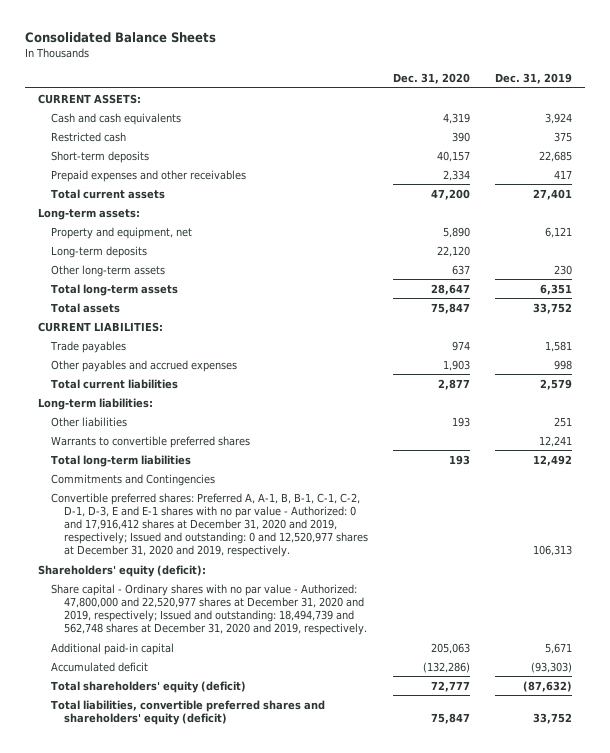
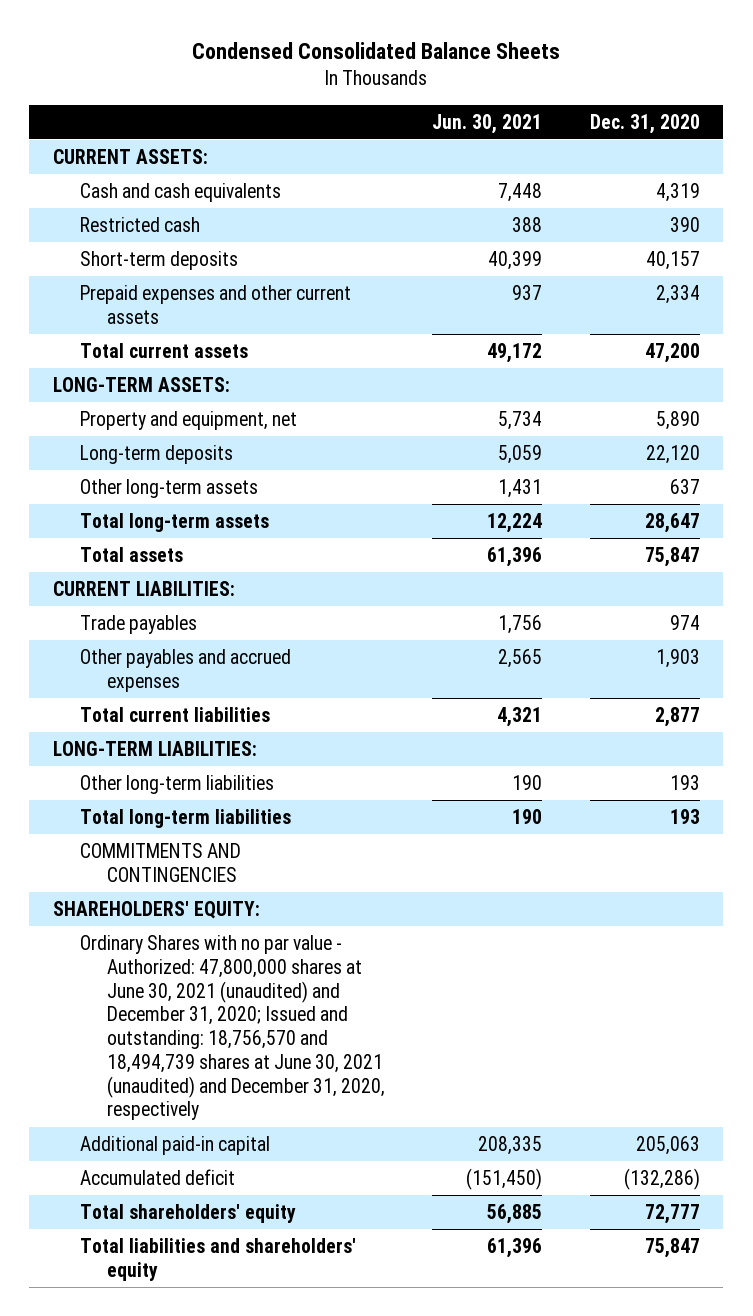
- Consolidated Balance Sheets
+ Condensed Consolidated Balance Sheets
- | Dec. 31, 2020 | Dec. 31, 2019
+ | Jun. 30, 2021 | Dec. 31, 2020
- Prepaid expenses and other receivables | 2,334 | 417
+ Prepaid expenses and other current assets | 937 | 2,334
- Long-term assets:
+ LONG-TERM ASSETS:
- Long-term liabilities:
- Other liabilities | 193 | 251
- Warrants to convertible preferred shares | | 12,241
+ LONG-TERM LIABILITIES:
+ Other long-term liabilities | 190 | 193
- Commitments and Contingencies
- Convertible preferred shares: Preferred A, A-1, B, B-1, C-1, C-2, D-1, D-3, E and E-1 shares with no par value - Authorized: 0 and 17,916,412 shares at December 31, 2020 and 2019, respectively; Issued and outstanding: 0 and 12,520,977 shares at December 31, 2020 and 2019, respectively. | | 106,313
- Shareholders' equity (deficit):
- Share capital - Ordinary shares with no par value - Authorized: 47,800,000 and 22,520,977 shares at December 31, 2020 and 2019, respectively; Issued and outstanding: 18,494,739 and 562,748 shares at December 31, 2020 and 2019, respectively.
+ COMMITMENTS AND CONTINGENCIES
+ SHAREHOLDERS' EQUITY:
+ Ordinary Shares with no par value - Authorized: 47,800,000 shares at June 30, 2021 (unaudited) and December 31, 2020; Issued and outstanding: 18,756,570 and 18,494,739 shares at June 30, 2021 (unaudited) and December 31, 2020, respectively
- Total shareholders' equity (deficit) | 72,777 | (87,632)
- Total liabilities, convertible preferred shares and shareholders' equity (deficit) | 75,847 | 33,752
+ Total shareholders' equity | 56,885 | 72,777
+ Total liabilities and shareholders' equity | 61,396 | 75,847

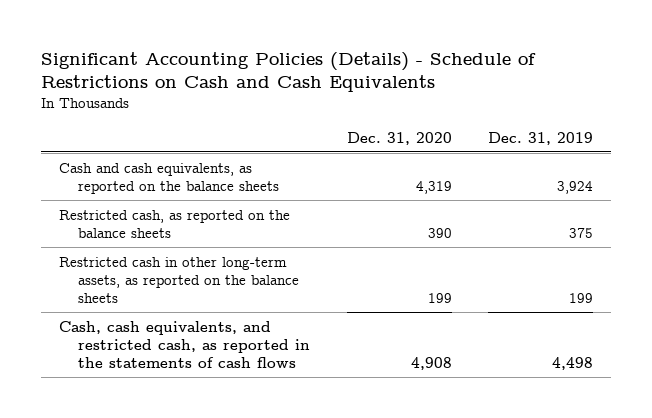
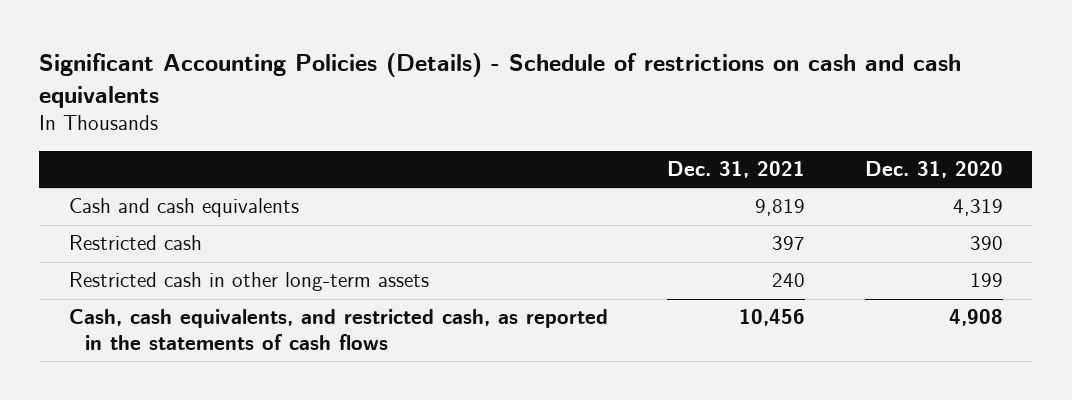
- Significant Accounting Policies (Details) - Schedule of Restrictions on Cash and Cash Equivalents
+ Significant Accounting Policies (Details) - Schedule of restrictions on cash and cash equivalents
- | Dec. 31, 2020 | Dec. 31, 2019
+ | Dec. 31, 2021 | Dec. 31, 2020
- Cash and cash equivalents, as reported on the balance sheets | 4,319 | 3,924
- Restricted cash, as reported on the balance sheets | 390 | 375
- Restricted cash in other long-term assets, as reported on the balance sheets | 199 | 199
+ Cash and cash equivalents | 9,819 | 4,319
+ Restricted cash | 397 | 390
+ Restricted cash in other long-term assets | 240 | 199

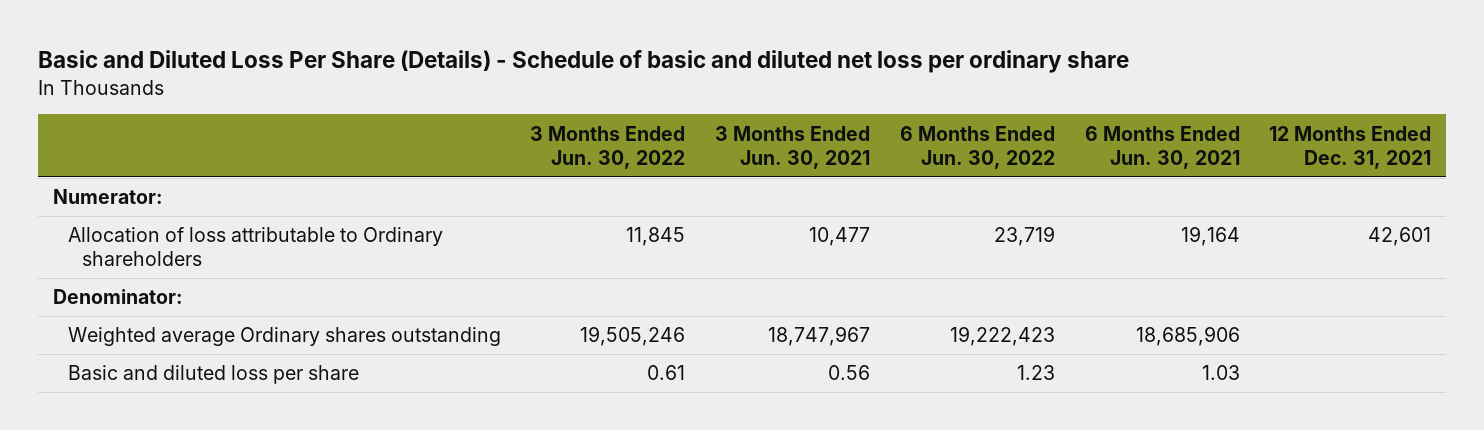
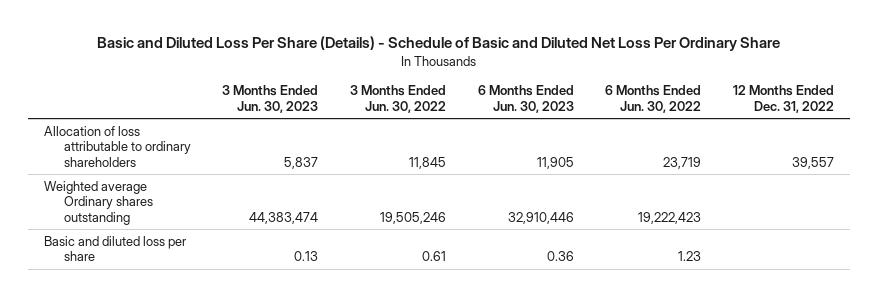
- Basic and Diluted Loss Per Share (Details) - Schedule of basic and diluted net loss per ordinary share
+ Basic and Diluted Loss Per Share (Details) - Schedule of Basic and Diluted Net Loss Per Ordinary Share
- | 3 Months Ended Jun. 30, 2022 | 3 Months Ended Jun. 30, 2021 | 6 Months Ended Jun. 30, 2022 | 6 Months Ended Jun. 30, 2021 | 12 Months Ended Dec. 31, 2021
+ | 3 Months Ended Jun. 30, 2023 | 3 Months Ended Jun. 30, 2022 | 6 Months Ended Jun. 30, 2023 | 6 Months Ended Jun. 30, 2022 | 12 Months Ended Dec. 31, 2022
- Numerator:
- Allocation of loss attributable to Ordinary shareholders | 11,845 | 10,477 | 23,719 | 19,164 | 42,601
- Denominator:
+ Allocation of loss attributable to ordinary shareholders | 5,837 | 11,845 | 11,905 | 23,719 | 39,557

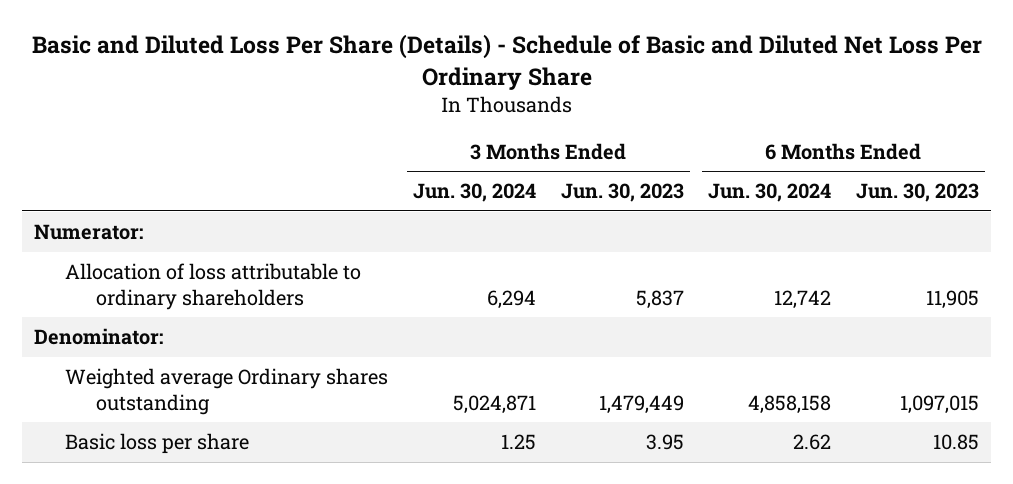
- | 3 Months Ended Jun. 30, 2023 | 3 Months Ended Jun. 30, 2022 | 6 Months Ended Jun. 30, 2023 | 6 Months Ended Jun. 30, 2022 | 12 Months Ended Dec. 31, 2022
+ | 3 Months Ended Jun. 30, 2024 | 3 Months Ended Jun. 30, 2023 | 6 Months Ended Jun. 30, 2024 | 6 Months Ended Jun. 30, 2023
+ Numerator:
- Weighted average Ordinary shares outstanding | 44,383,474 | 19,505,246 | 32,910,446 | 19,222,423 |
- Basic and diluted loss per share | 0.13 | 0.61 | 0.36 | 1.23 |
+ Denominator:
+ Weighted average Ordinary shares outstanding | 5,024,871 | 1,479,449 | 4,858,158 | 1,097,015
+ Basic loss per share | 1.25 | 3.95 | 2.62 | 10.85

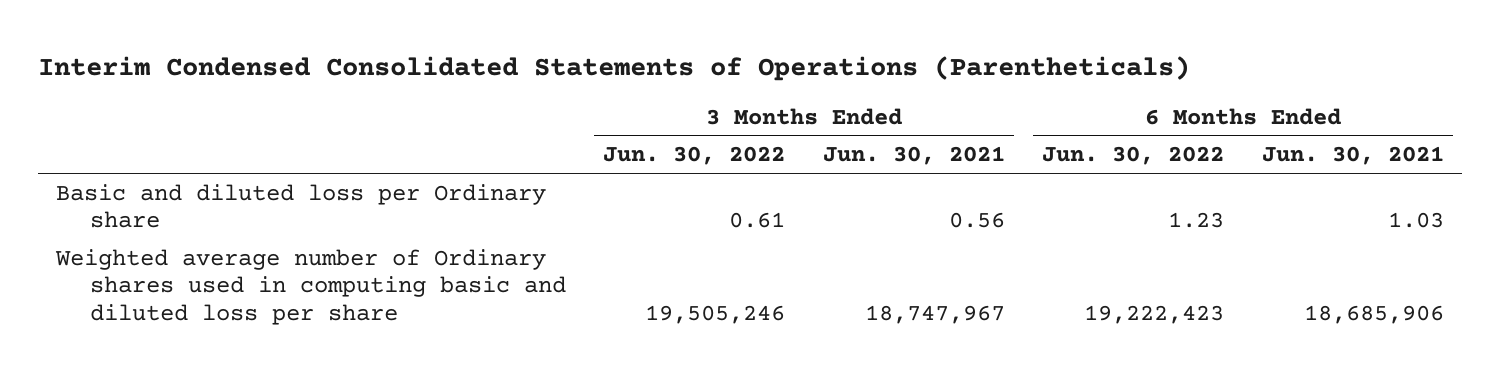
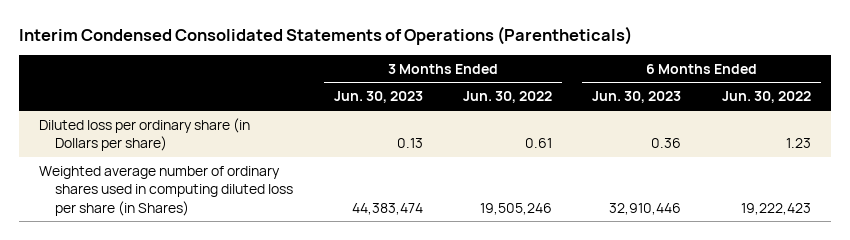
- | 3 Months Ended Jun. 30, 2022 | 3 Months Ended Jun. 30, 2021 | 6 Months Ended Jun. 30, 2022 | 6 Months Ended Jun. 30, 2021
+ | 3 Months Ended Jun. 30, 2023 | 3 Months Ended Jun. 30, 2022 | 6 Months Ended Jun. 30, 2023 | 6 Months Ended Jun. 30, 2022
- Basic and diluted loss per Ordinary share | 0.61 | 0.56 | 1.23 | 1.03
- Weighted average number of Ordinary shares used in computing basic and diluted loss per share | 19,505,246 | 18,747,967 | 19,222,423 | 18,685,906
+ Diluted loss per ordinary share (in Dollars per share) | 0.13 | 0.61 | 0.36 | 1.23
+ Weighted average number of ordinary shares used in computing diluted loss per share (in Shares) | 44,383,474 | 19,505,246 | 32,910,446 | 19,222,423

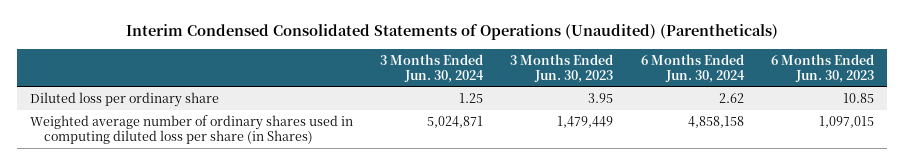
- Interim Condensed Consolidated Statements of Operations (Parentheticals)
+ Interim Condensed Consolidated Statements of Operations (Unaudited) (Parentheticals)
- | 3 Months Ended Jun. 30, 2023 | 3 Months Ended Jun. 30, 2022 | 6 Months Ended Jun. 30, 2023 | 6 Months Ended Jun. 30, 2022
+ | 3 Months Ended Jun. 30, 2024 | 3 Months Ended Jun. 30, 2023 | 6 Months Ended Jun. 30, 2024 | 6 Months Ended Jun. 30, 2023
- Diluted loss per ordinary share (in Dollars per share) | 0.13 | 0.61 | 0.36 | 1.23
- Weighted average number of ordinary shares used in computing diluted loss per share (in Shares) | 44,383,474 | 19,505,246 | 32,910,446 | 19,222,423
+ Diluted loss per ordinary share | 1.25 | 3.95 | 2.62 | 10.85
+ Weighted average number of ordinary shares used in computing diluted loss per share (in Shares) | 5,024,871 | 1,479,449 | 4,858,158 | 1,097,015

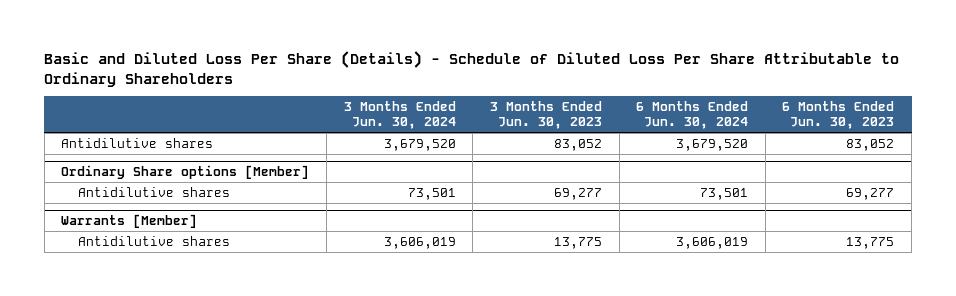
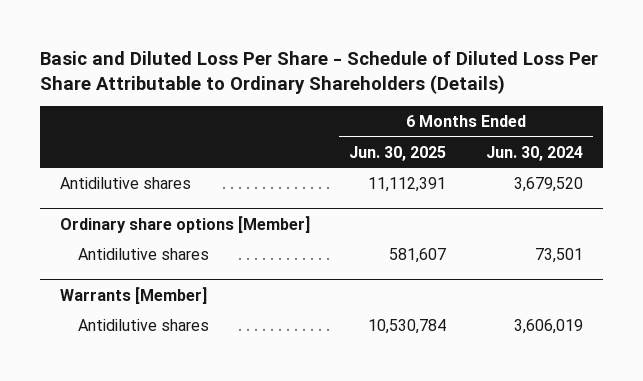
- Basic and Diluted Loss Per Share (Details) - Schedule of Diluted Loss Per Share Attributable to Ordinary Shareholders
+ Basic and Diluted Loss Per Share - Schedule of Diluted Loss Per Share Attributable to Ordinary Shareholders (Details)
- | 3 Months Ended Jun. 30, 2024 | 3 Months Ended Jun. 30, 2023 | 6 Months Ended Jun. 30, 2024 | 6 Months Ended Jun. 30, 2023
+ | 6 Months Ended Jun. 30, 2025 | 6 Months Ended Jun. 30, 2024
- Ordinary Share options [Member]
+ Ordinary share options [Member]

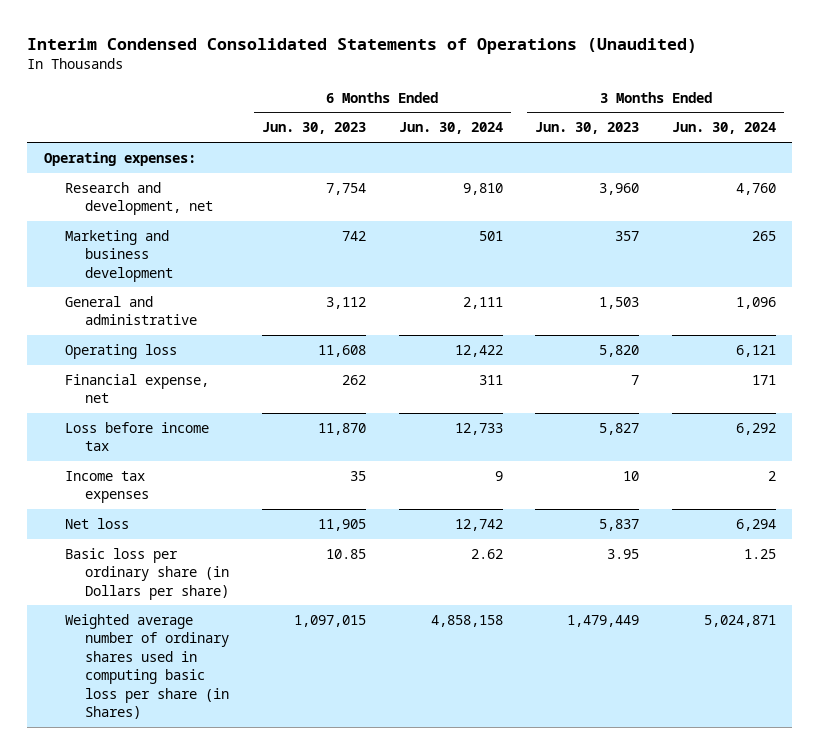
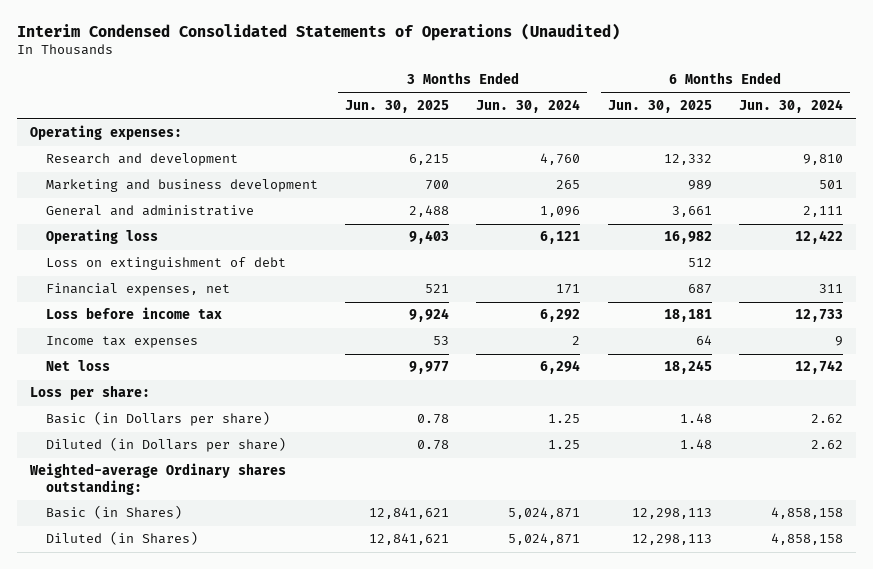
- | 6 Months Ended Jun. 30, 2023 | 6 Months Ended Jun. 30, 2024 | 3 Months Ended Jun. 30, 2023 | 3 Months Ended Jun. 30, 2024
+ | 3 Months Ended Jun. 30, 2025 | 3 Months Ended Jun. 30, 2024 | 6 Months Ended Jun. 30, 2025 | 6 Months Ended Jun. 30, 2024
- Research and development, net | 7,754 | 9,810 | 3,960 | 4,760
+ Research and development | 6,215 | 4,760 | 12,332 | 9,810
- Financial expense, net | 262 | 311 | 7 | 171
+ Loss on extinguishment of debt | | | 512 |
+ Financial expenses, net | 521 | 171 | 687 | 311
- Basic loss per ordinary share (in Dollars per share) | 10.85 | 2.62 | 3.95 | 1.25
- Weighted average number of ordinary shares used in computing basic loss per share (in Shares) | 1,097,015 | 4,858,158 | 1,479,449 | 5,024,871
+ Loss per share:
+ Basic (in Dollars per share) | 0.78 | 1.25 | 1.48 | 2.62
+ Diluted (in Dollars per share) | 0.78 | 1.25 | 1.48 | 2.62
+ Weighted-average Ordinary shares outstanding:
+ Basic (in Shares) | 12,841,621 | 5,024,871 | 12,298,113 | 4,858,158
+ Diluted (in Shares) | 12,841,621 | 5,024,871 | 12,298,113 | 4,858,158

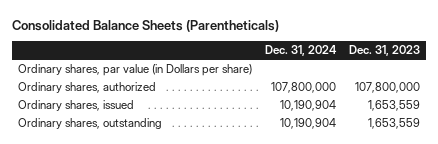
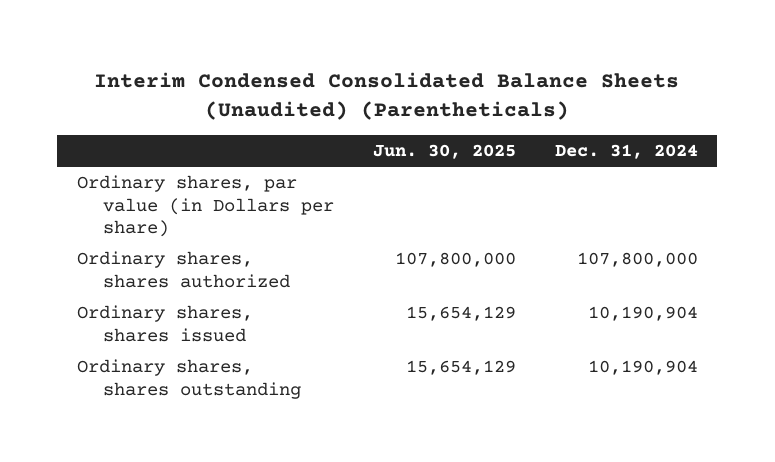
- Consolidated Balance Sheets (Parentheticals)
+ Interim Condensed Consolidated Balance Sheets (Unaudited) (Parentheticals)
- | Dec. 31, 2024 | Dec. 31, 2023
+ | Jun. 30, 2025 | Dec. 31, 2024
- Ordinary shares, authorized | 107,800,000 | 107,800,000
- Ordinary shares, issued | 10,190,904 | 1,653,559
- Ordinary shares, outstanding | 10,190,904 | 1,653,559
+ Ordinary shares, shares authorized | 107,800,000 | 107,800,000
+ Ordinary shares, shares issued | 15,654,129 | 10,190,904
+ Ordinary shares, shares outstanding | 15,654,129 | 10,190,904

